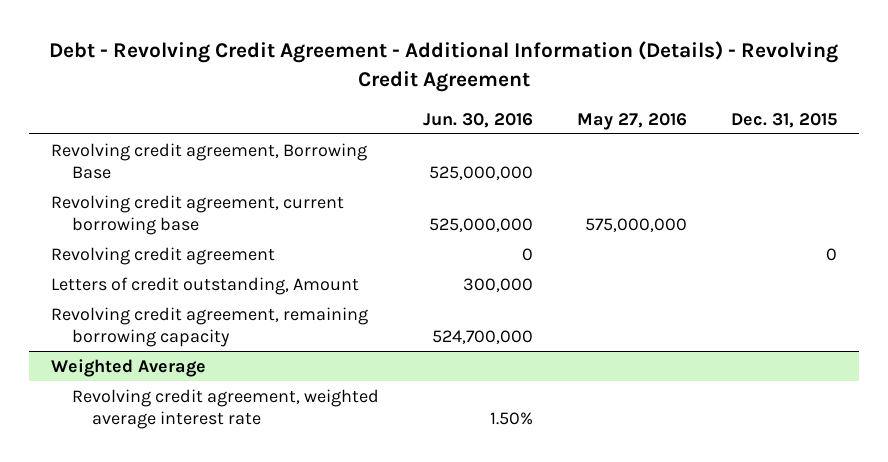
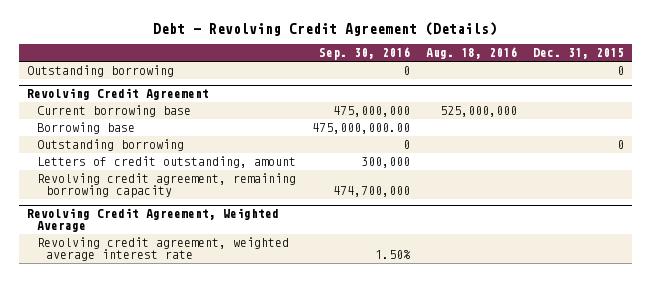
- Debt - Revolving Credit Agreement - Additional Information (Details) - Revolving Credit Agreement
+ Debt - Revolving Credit Agreement (Details)
- | Jun. 30, 2016 | May 27, 2016 | Dec. 31, 2015
+ | Sep. 30, 2016 | Aug. 18, 2016 | Dec. 31, 2015
- Revolving credit agreement, Borrowing Base | 525,000,000 | |
- Revolving credit agreement, current borrowing base | 525,000,000 | 575,000,000 |
- Revolving credit agreement | 0 | | 0
- Letters of credit outstanding, Amount | 300,000 | |
- Revolving credit agreement, remaining borrowing capacity | 524,700,000 | |
- Weighted Average
- Revolving credit agreement, weighted average interest rate | 1.50% | |
+ Outstanding borrowing | 0 | | 0
+ Revolving Credit Agreement
+ Current borrowing base | 475,000,000 | 525,000,000 |
+ Borrowing base | 475,000,000.00 | |
+ Outstanding borrowing | 0 | | 0
+ Letters of credit outstanding, amount | 300,000 | |
+ Revolving credit agreement, remaining borrowing capacity | 474,700,000 | |
+ Revolving Credit Agreement, Weighted Average
+ Revolving credit agreement, weighted average interest rate | 1.50% | |

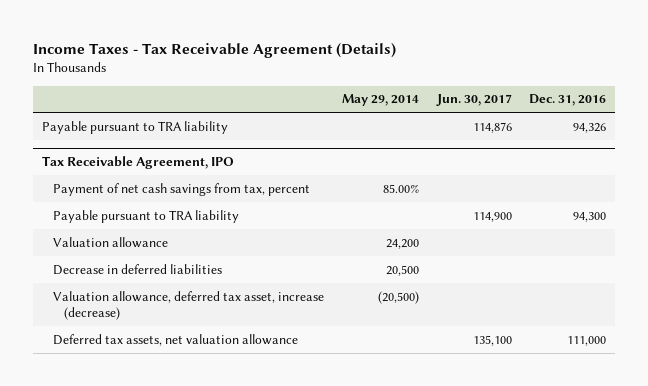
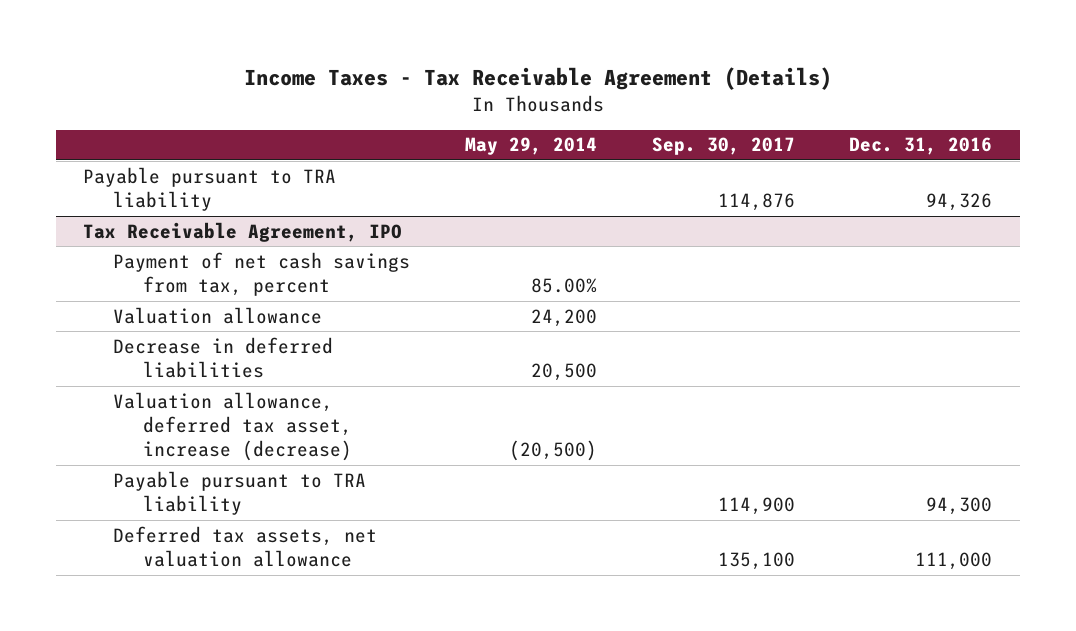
- | May 29, 2014 | Jun. 30, 2017 | Dec. 31, 2016
+ | May 29, 2014 | Sep. 30, 2017 | Dec. 31, 2016
@ Tax Receivable Agreement, IPO
moved down: Payable pursuant to TRA liability | | 114,900 | 94,300

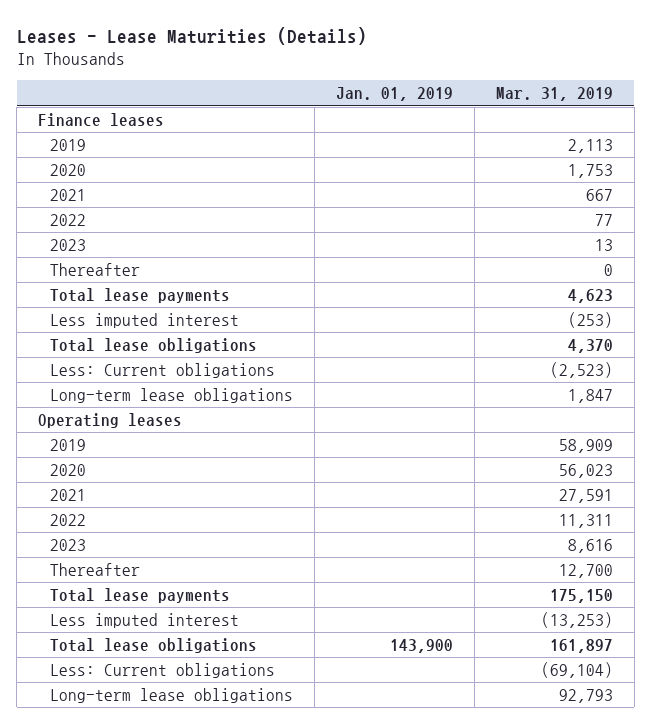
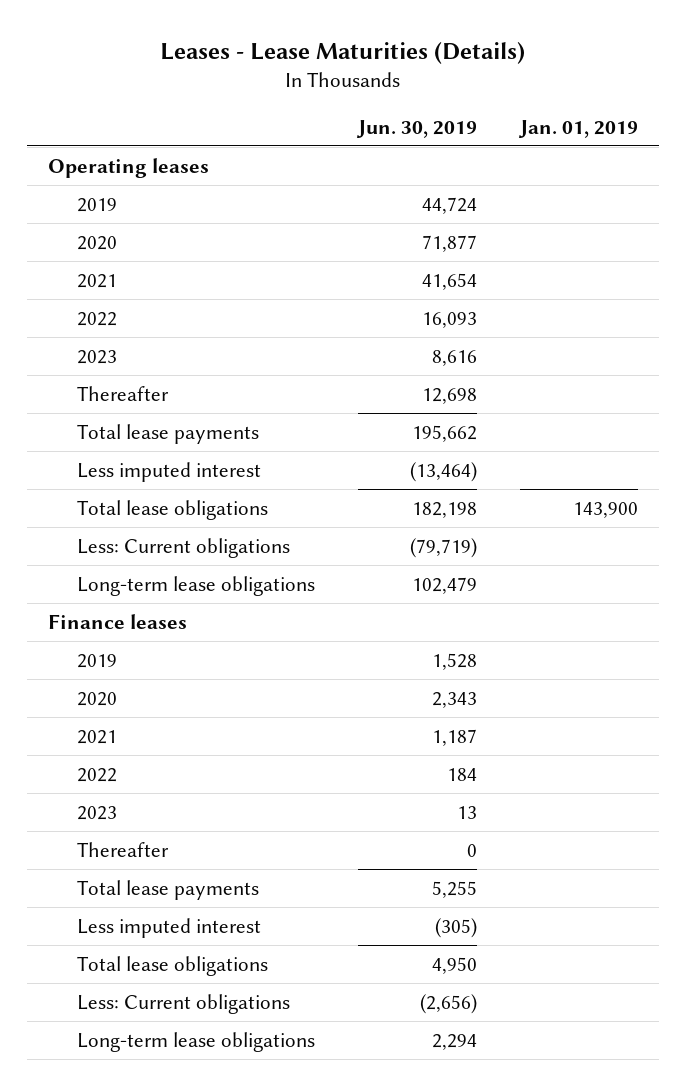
- | Jan. 01, 2019 | Mar. 31, 2019
+ | Jun. 30, 2019 | Jan. 01, 2019
moved up: Operating leases
moved up: Total lease obligations | 182,198 | 143,900
moved down: Finance leases
moved down: Total lease obligations | 4,950 |

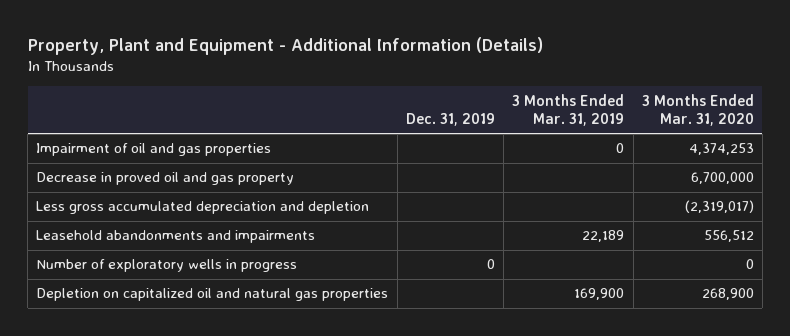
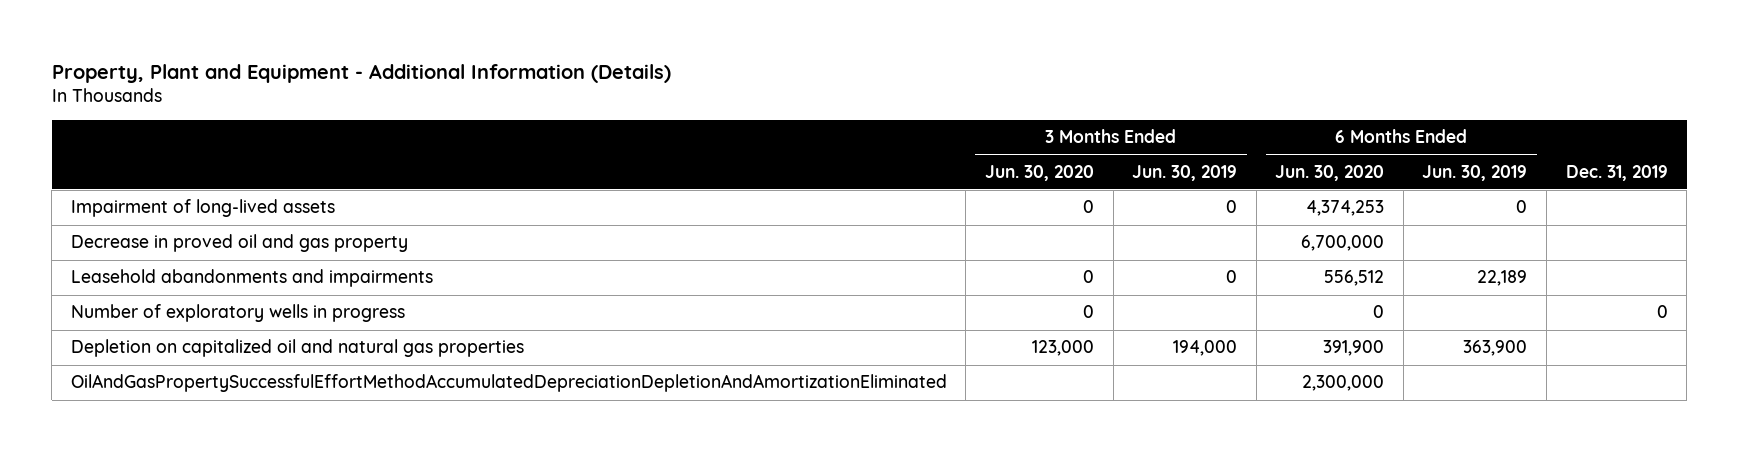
- | Dec. 31, 2019 | 3 Months Ended Mar. 31, 2019 | 3 Months Ended Mar. 31, 2020
+ | 3 Months Ended Jun. 30, 2020 | 3 Months Ended Jun. 30, 2019 | 6 Months Ended Jun. 30, 2020 | 6 Months Ended Jun. 30, 2019 | Dec. 31, 2019
- Impairment of oil and gas properties | | 0 | 4,374,253
+ Impairment of long-lived assets | 0 | 0 | 4,374,253 | 0 |
- Less gross accumulated depreciation and depletion | | | (2,319,017)
+ OilAndGasPropertySuccessfulEffortMethodAccumulatedDepreciationDepletionAndAmortizationEliminated | | | 2,300,000 | |

